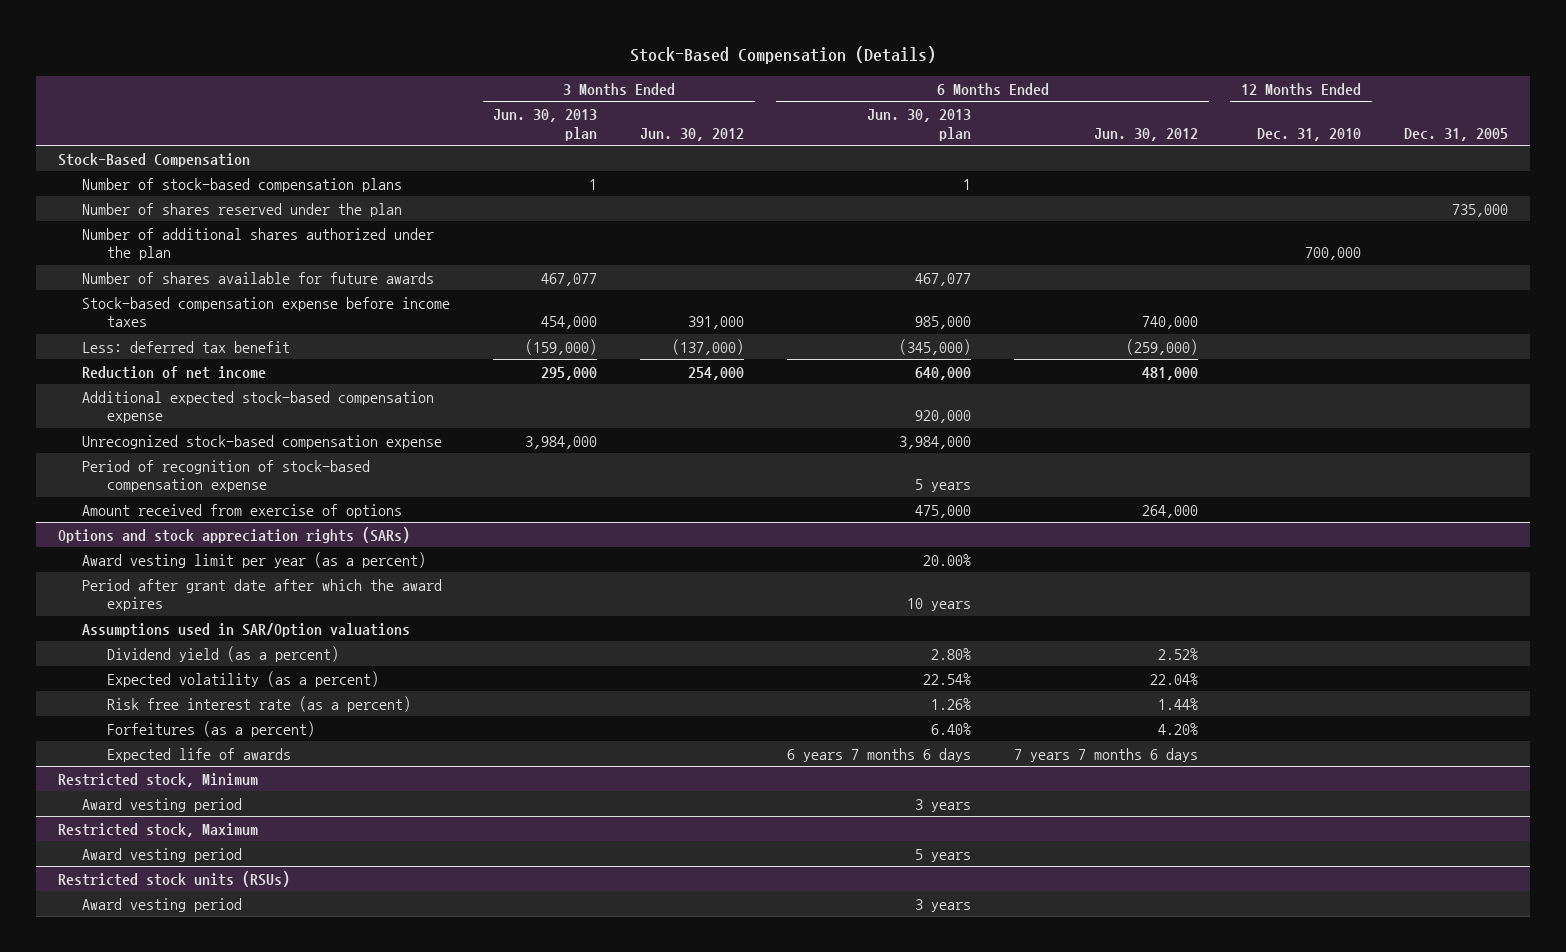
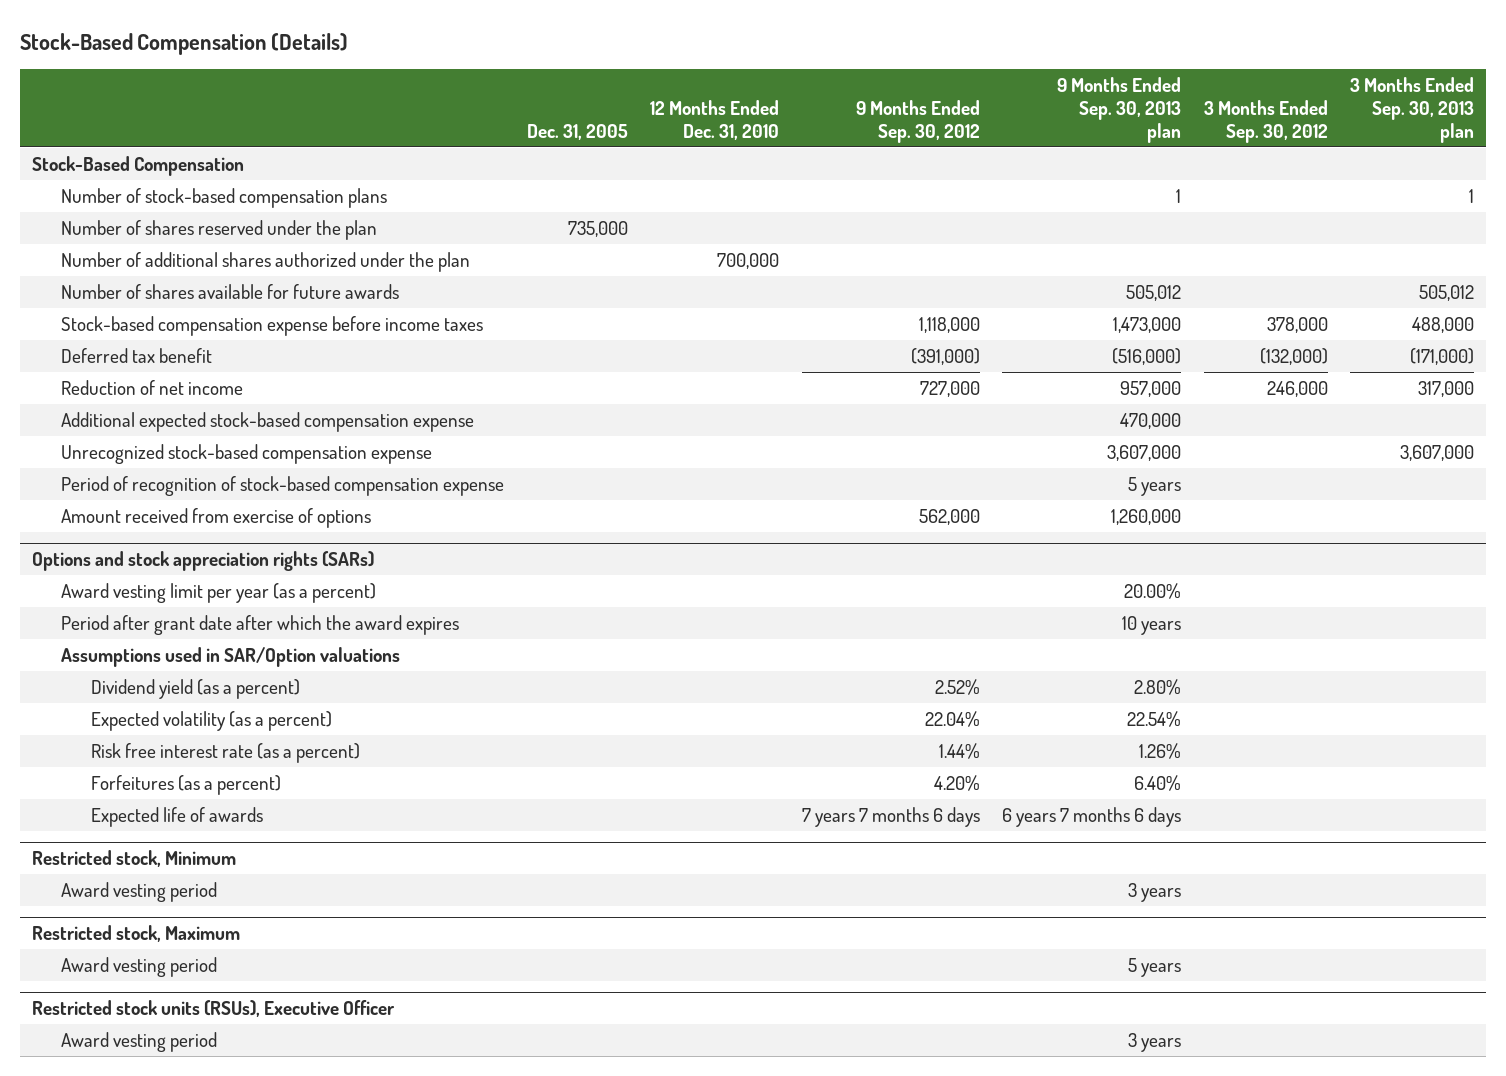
- | 3 Months Ended Jun. 30, 2013 plan | 3 Months Ended Jun. 30, 2012 | 6 Months Ended Jun. 30, 2013 plan | 6 Months Ended Jun. 30, 2012 | 12 Months Ended Dec. 31, 2010 | Dec. 31, 2005
+ | Dec. 31, 2005 | 12 Months Ended Dec. 31, 2010 | 9 Months Ended Sep. 30, 2012 | 9 Months Ended Sep. 30, 2013 plan | 3 Months Ended Sep. 30, 2012 | 3 Months Ended Sep. 30, 2013 plan
- Less: deferred tax benefit | (159,000) | (137,000) | (345,000) | (259,000) | |
+ Deferred tax benefit | | | (391,000) | (516,000) | (132,000) | (171,000)
- Restricted stock units (RSUs)
+ Restricted stock units (RSUs), Executive Officer

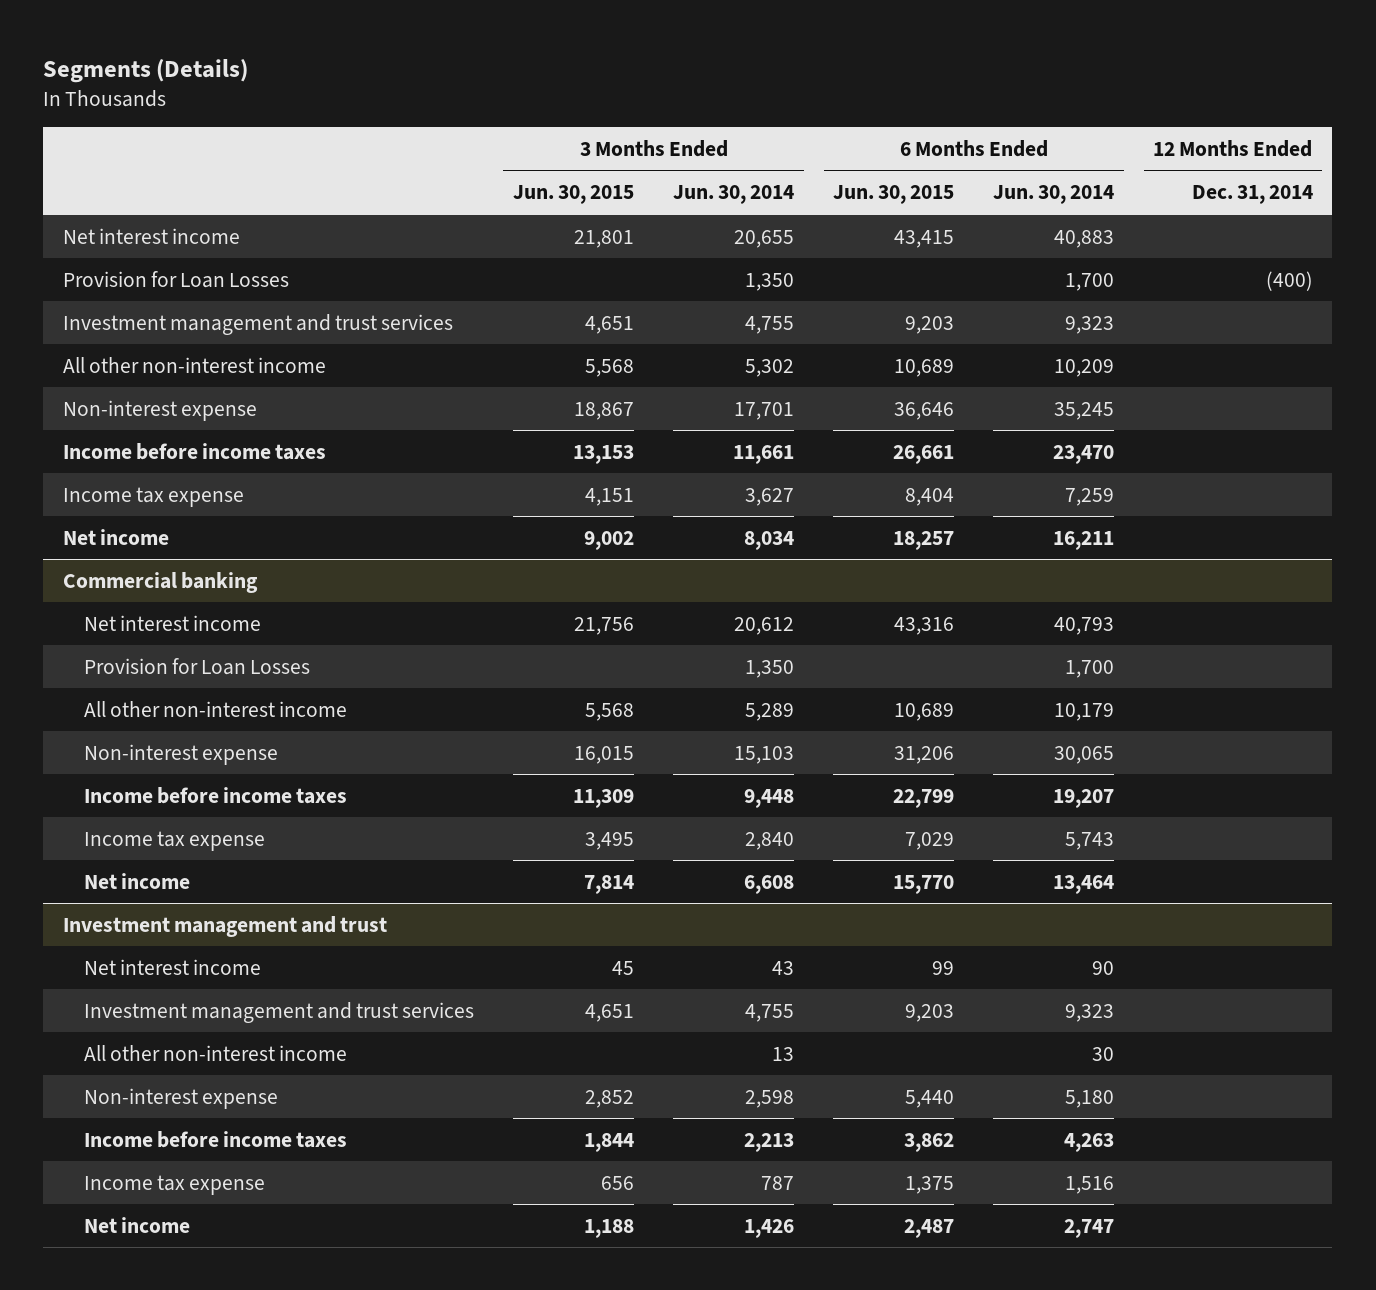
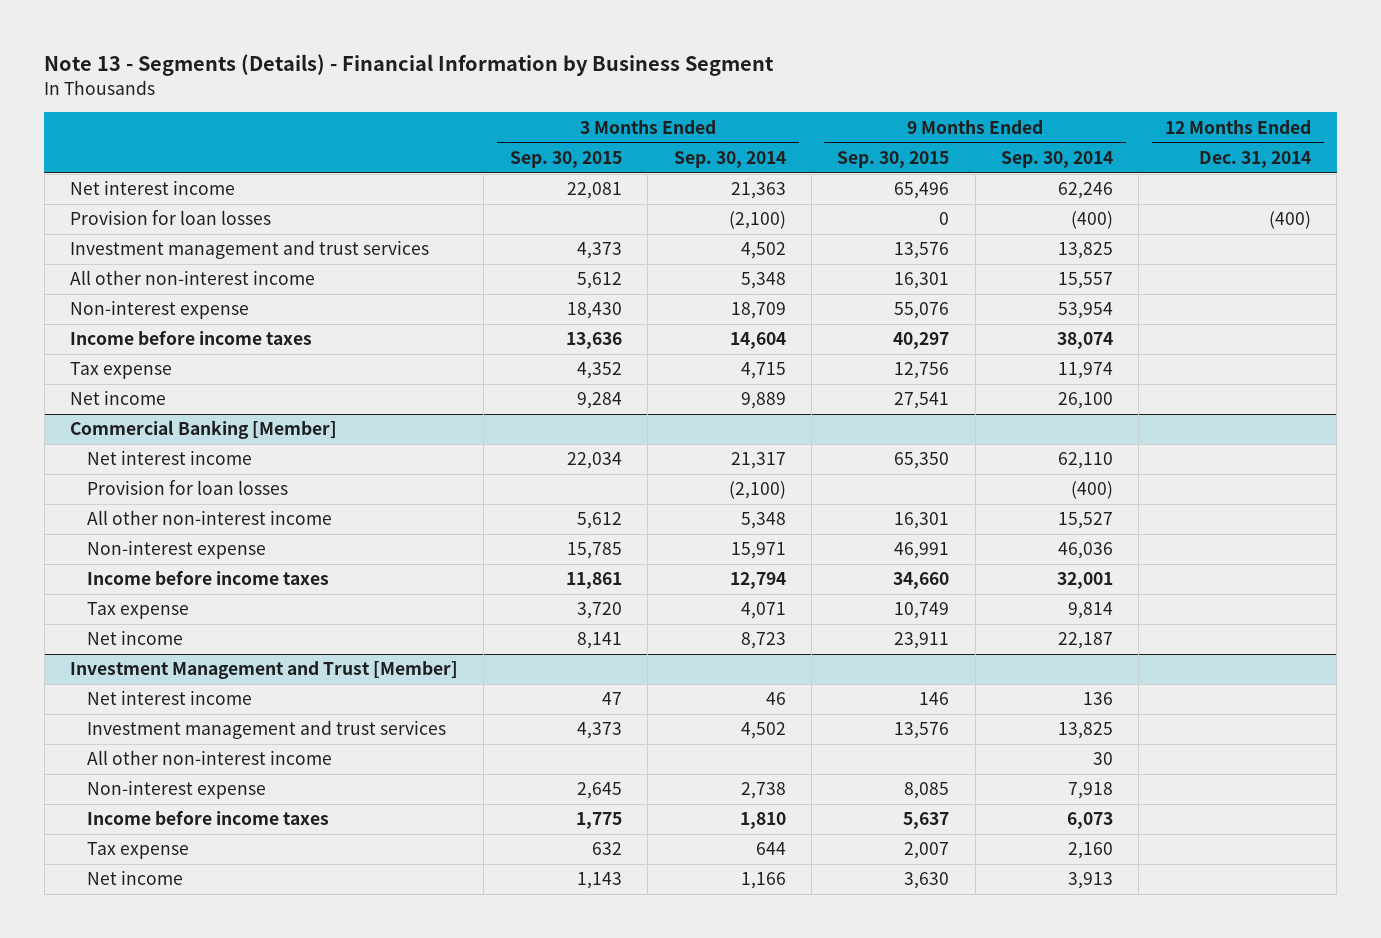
- Segments (Details)
+ Note 13 - Segments (Details) - Financial Information by Business Segment
- | 3 Months Ended Jun. 30, 2015 | 3 Months Ended Jun. 30, 2014 | 6 Months Ended Jun. 30, 2015 | 6 Months Ended Jun. 30, 2014 | 12 Months Ended Dec. 31, 2014
+ | 3 Months Ended Sep. 30, 2015 | 3 Months Ended Sep. 30, 2014 | 9 Months Ended Sep. 30, 2015 | 9 Months Ended Sep. 30, 2014 | 12 Months Ended Dec. 31, 2014
- Provision for Loan Losses | | 1,350 | | 1,700 | (400)
+ Provision for loan losses | | (2,100) | 0 | (400) | (400)
- Income tax expense | 4,151 | 3,627 | 8,404 | 7,259 |
+ Tax expense | 4,352 | 4,715 | 12,756 | 11,974 |
- Commercial banking
+ Commercial Banking [Member]
- Provision for Loan Losses | | 1,350 | | 1,700 |
+ Provision for loan losses | | (2,100) | | (400) |
- Income tax expense | 3,495 | 2,840 | 7,029 | 5,743 |
+ Tax expense | 3,720 | 4,071 | 10,749 | 9,814 |
- Investment management and trust
+ Investment Management and Trust [Member]
- Income tax expense | 656 | 787 | 1,375 | 1,516 |
+ Tax expense | 632 | 644 | 2,007 | 2,160 |

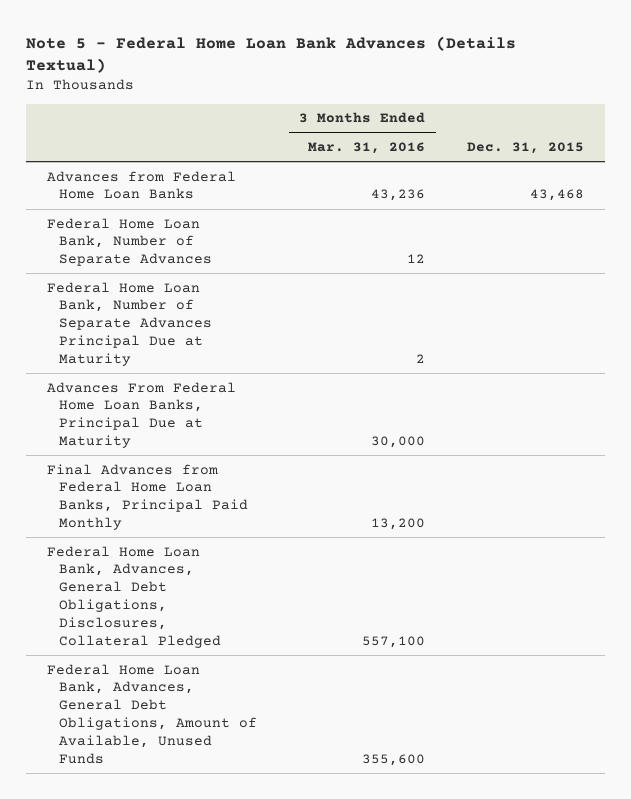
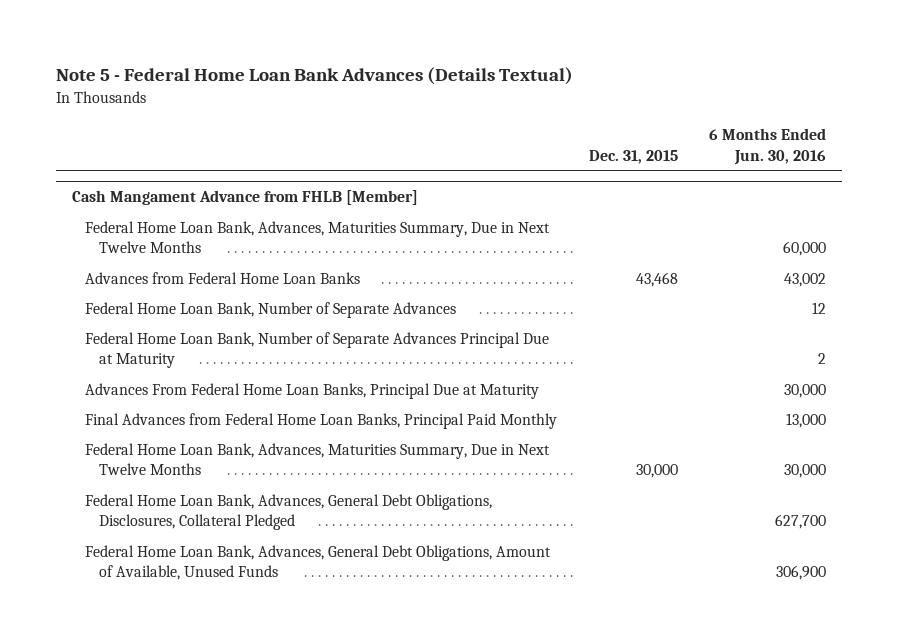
- | 3 Months Ended Mar. 31, 2016 | Dec. 31, 2015
+ | Dec. 31, 2015 | 6 Months Ended Jun. 30, 2016
+ Cash Mangament Advance from FHLB [Member]
+ Federal Home Loan Bank, Advances, Maturities Summary, Due in Next Twelve Months | | 60,000
+ Federal Home Loan Bank, Advances, Maturities Summary, Due in Next Twelve Months | 30,000 | 30,000

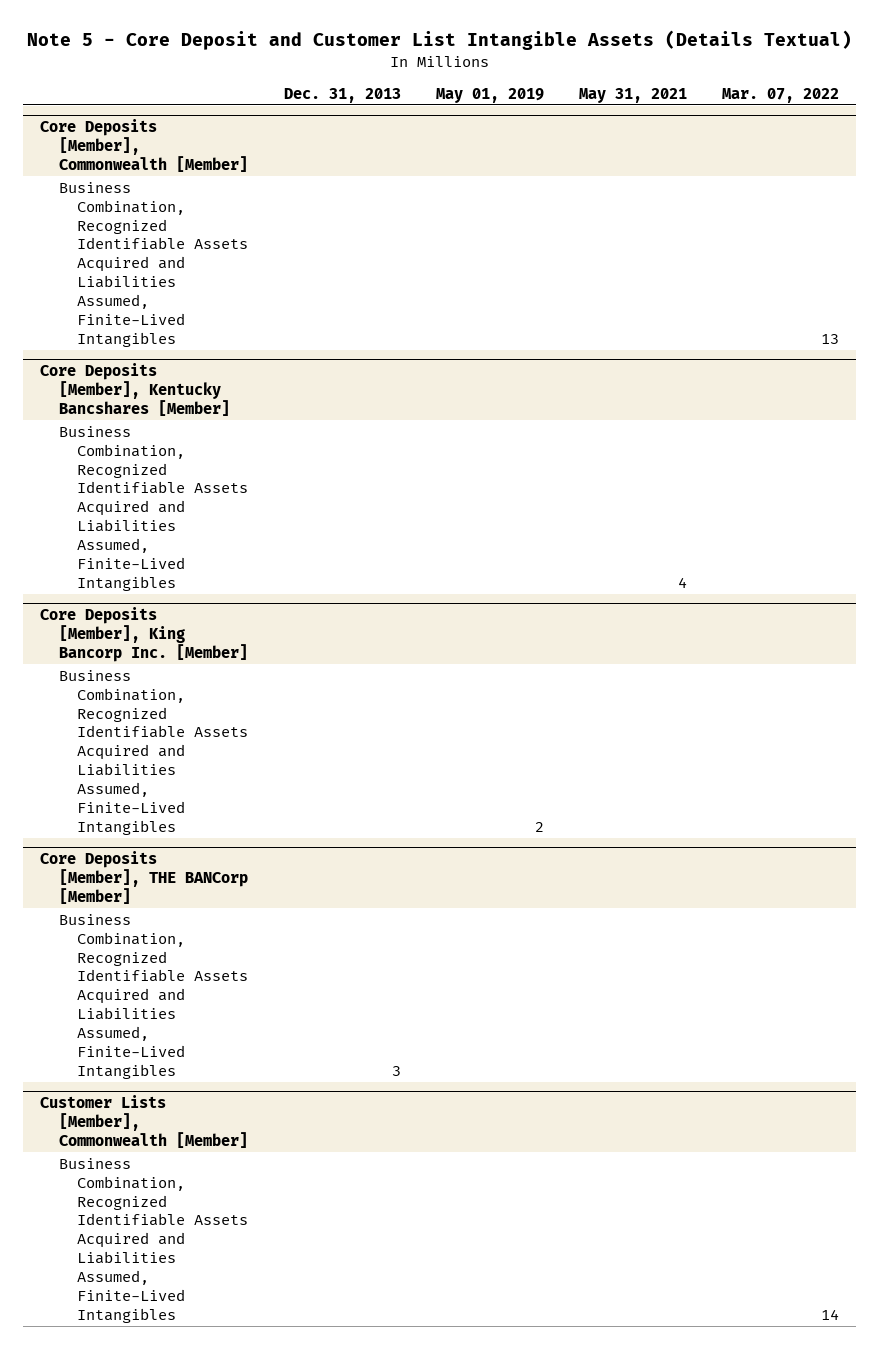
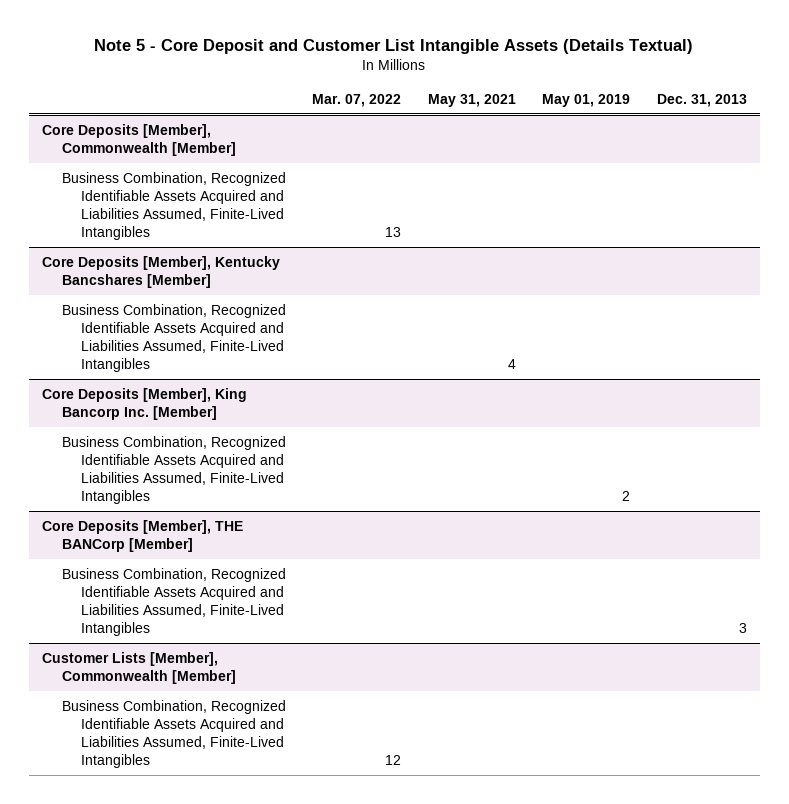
- | Dec. 31, 2013 | May 01, 2019 | May 31, 2021 | Mar. 07, 2022
+ | Mar. 07, 2022 | May 31, 2021 | May 01, 2019 | Dec. 31, 2013
@ Customer Lists [Member], Commonwealth [Member]
- Business Combination, Recognized Identifiable Assets Acquired and Liabilities Assumed, Finite-Lived Intangibles | | | | 14
+ Business Combination, Recognized Identifiable Assets Acquired and Liabilities Assumed, Finite-Lived Intangibles | 12 | | |

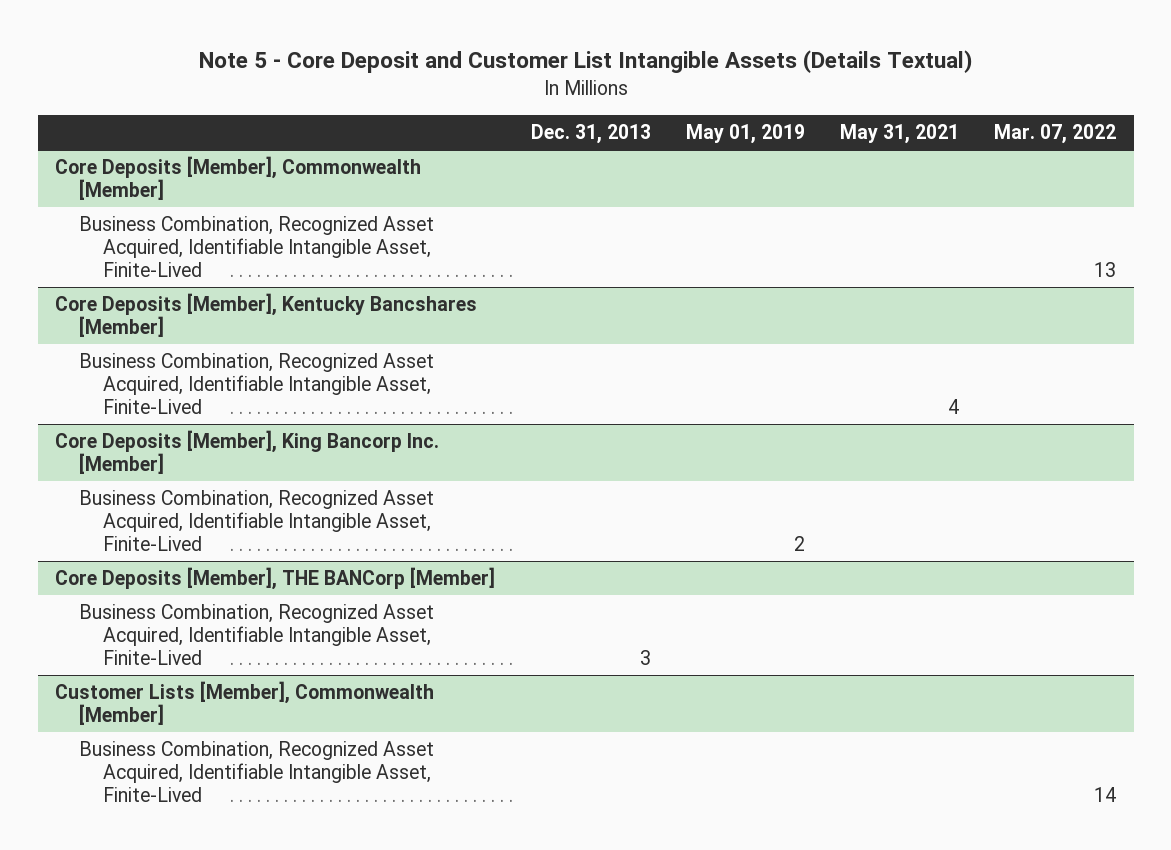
- | Mar. 07, 2022 | May 31, 2021 | May 01, 2019 | Dec. 31, 2013
+ | Dec. 31, 2013 | May 01, 2019 | May 31, 2021 | Mar. 07, 2022
@ Core Deposits [Member], Commonwealth [Member]
- Business Combination, Recognized Identifiable Assets Acquired and Liabilities Assumed, Finite-Lived Intangibles | 13 | | |
+ Business Combination, Recognized Asset Acquired, Identifiable Intangible Asset, Finite-Lived | | | | 13
@ Core Deposits [Member], Kentucky Bancshares [Member]
- Business Combination, Recognized Identifiable Assets Acquired and Liabilities Assumed, Finite-Lived Intangibles | | 4 | |
+ Business Combination, Recognized Asset Acquired, Identifiable Intangible Asset, Finite-Lived | | | 4 |
@ Core Deposits [Member], King Bancorp Inc. [Member]
- Business Combination, Recognized Identifiable Assets Acquired and Liabilities Assumed, Finite-Lived Intangibles | | | 2 |
+ Business Combination, Recognized Asset Acquired, Identifiable Intangible Asset, Finite-Lived | | 2 | |
@ Core Deposits [Member], THE BANCorp [Member]
- Business Combination, Recognized Identifiable Assets Acquired and Liabilities Assumed, Finite-Lived Intangibles | | | | 3
+ Business Combination, Recognized Asset Acquired, Identifiable Intangible Asset, Finite-Lived | 3 | | |
@ Customer Lists [Member], Commonwealth [Member]
- Business Combination, Recognized Identifiable Assets Acquired and Liabilities Assumed, Finite-Lived Intangibles | 12 | | |
+ Business Combination, Recognized Asset Acquired, Identifiable Intangible Asset, Finite-Lived | | | | 14

